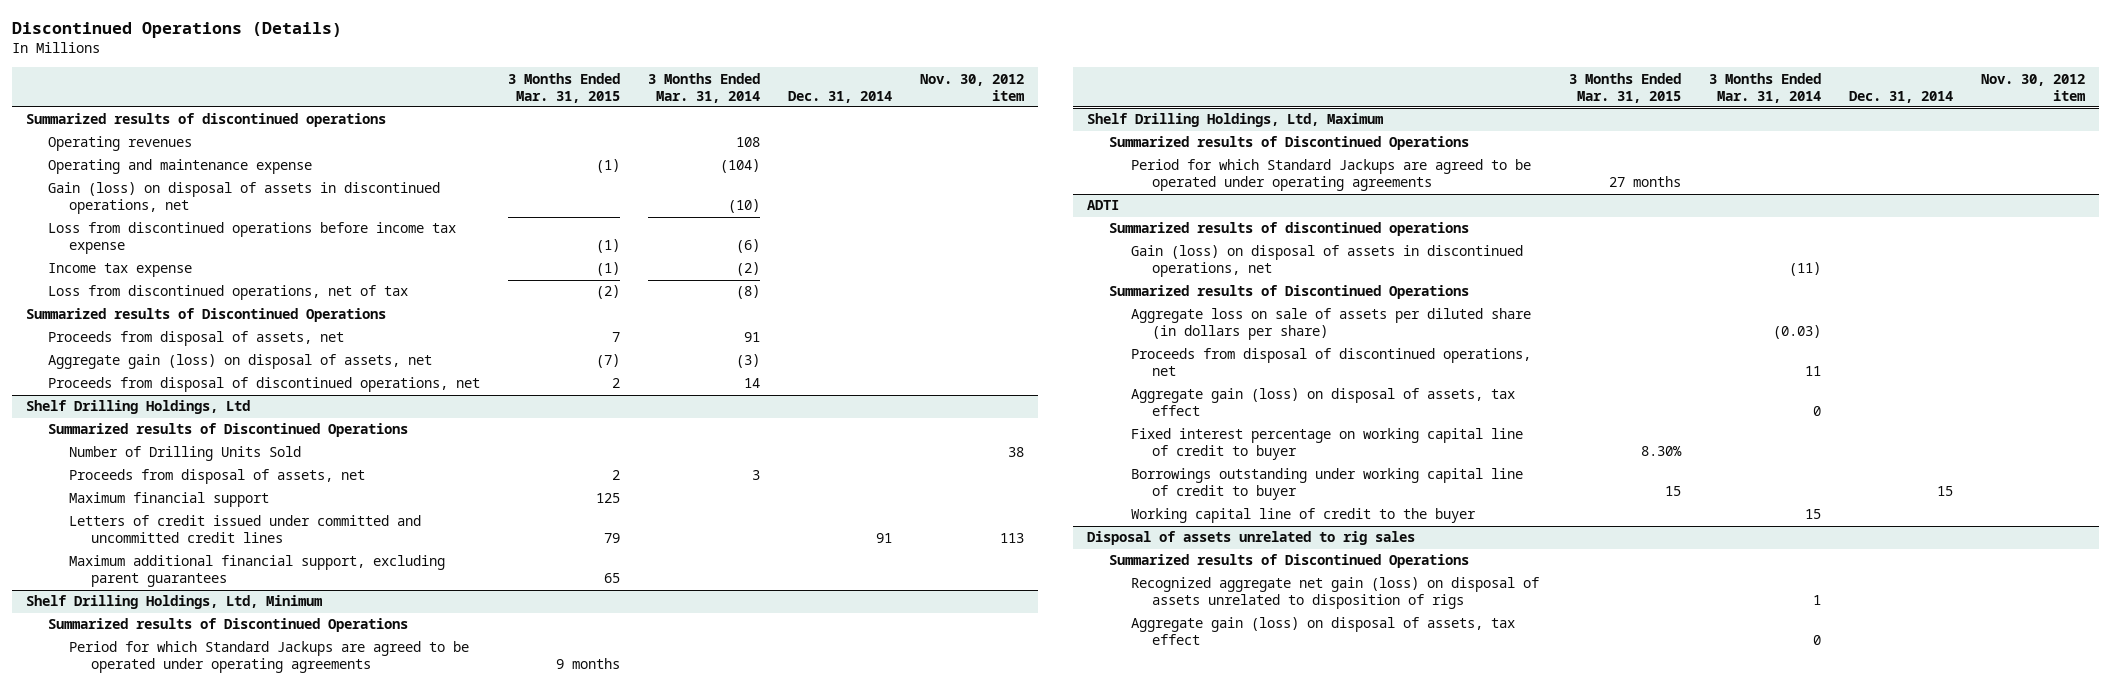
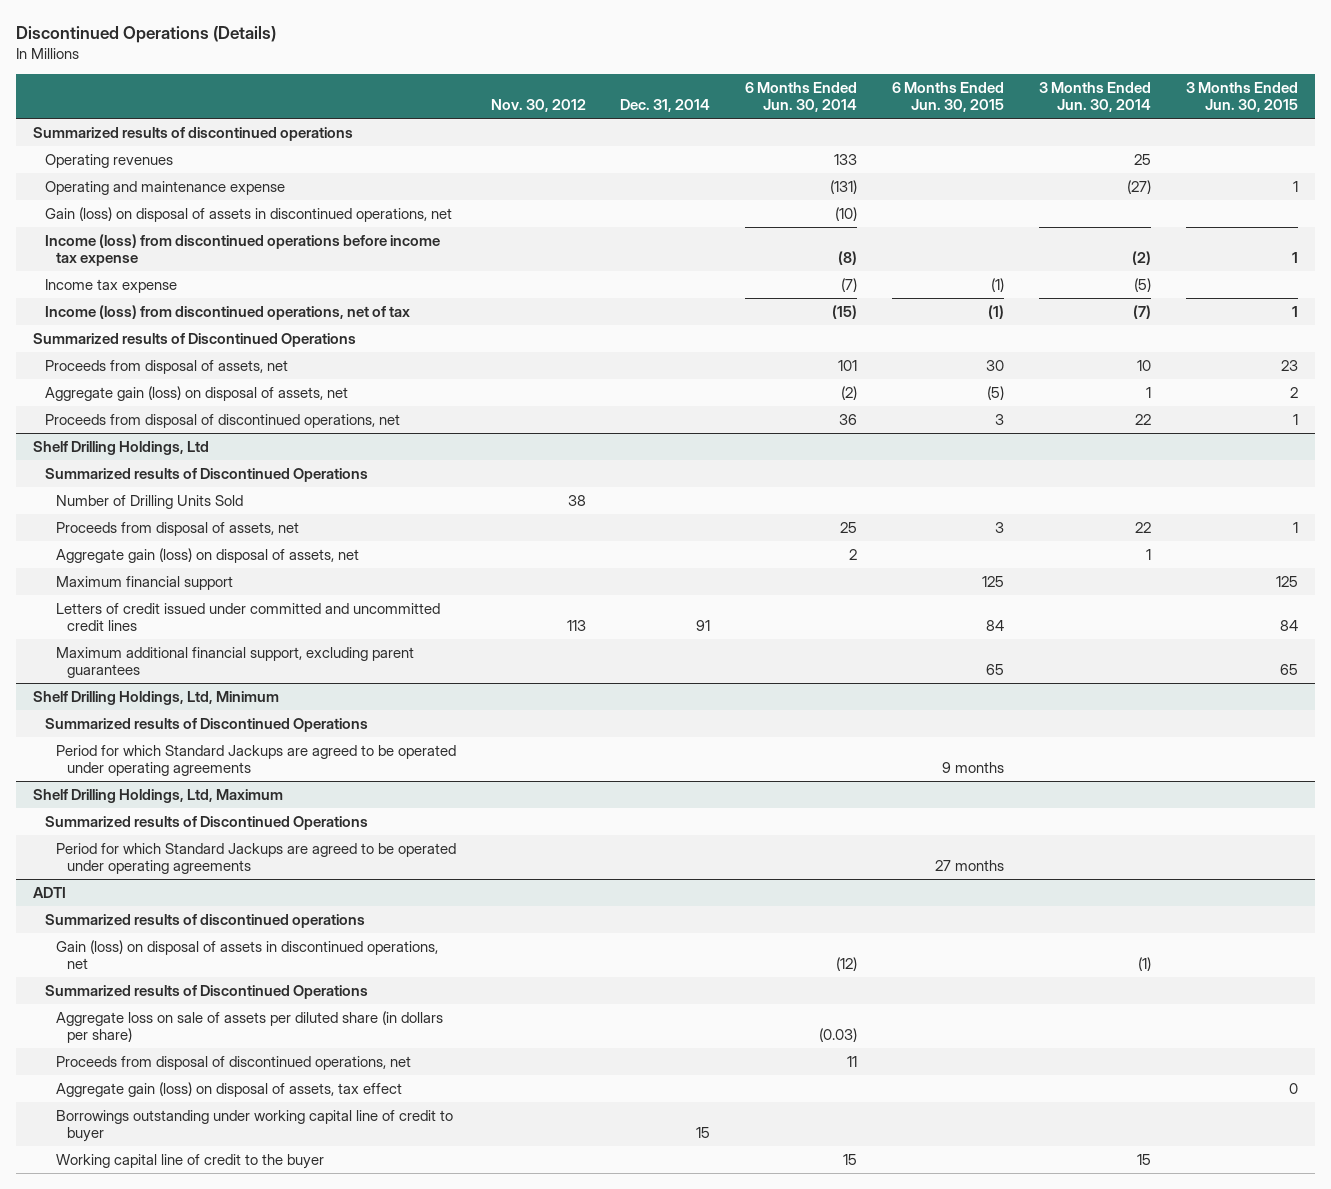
- | 3 Months Ended Mar. 31, 2015 | 3 Months Ended Mar. 31, 2014 | Dec. 31, 2014 | Nov. 30, 2012 item
+ | Nov. 30, 2012 | Dec. 31, 2014 | 6 Months Ended Jun. 30, 2014 | 6 Months Ended Jun. 30, 2015 | 3 Months Ended Jun. 30, 2014 | 3 Months Ended Jun. 30, 2015
- Loss from discontinued operations before income tax expense | (1) | (6) | |
+ Income (loss) from discontinued operations before income tax expense | | | (8) | | (2) | 1
- Loss from discontinued operations, net of tax | (2) | (8) | |
+ Income (loss) from discontinued operations, net of tax | | | (15) | (1) | (7) | 1
@ Shelf Drilling Holdings, Ltd
+ Aggregate gain (loss) on disposal of assets, net | | | 2 | | 1 |
@ ADTI
- Fixed interest percentage on working capital line of credit to buyer | 8.30% | | |
- Disposal of assets unrelated to rig sales
- Summarized results of Discontinued Operations
- Recognized aggregate net gain (loss) on disposal of assets unrelated to disposition of rigs | | 1 | |
- Aggregate gain (loss) on disposal of assets, tax effect | | 0 | |

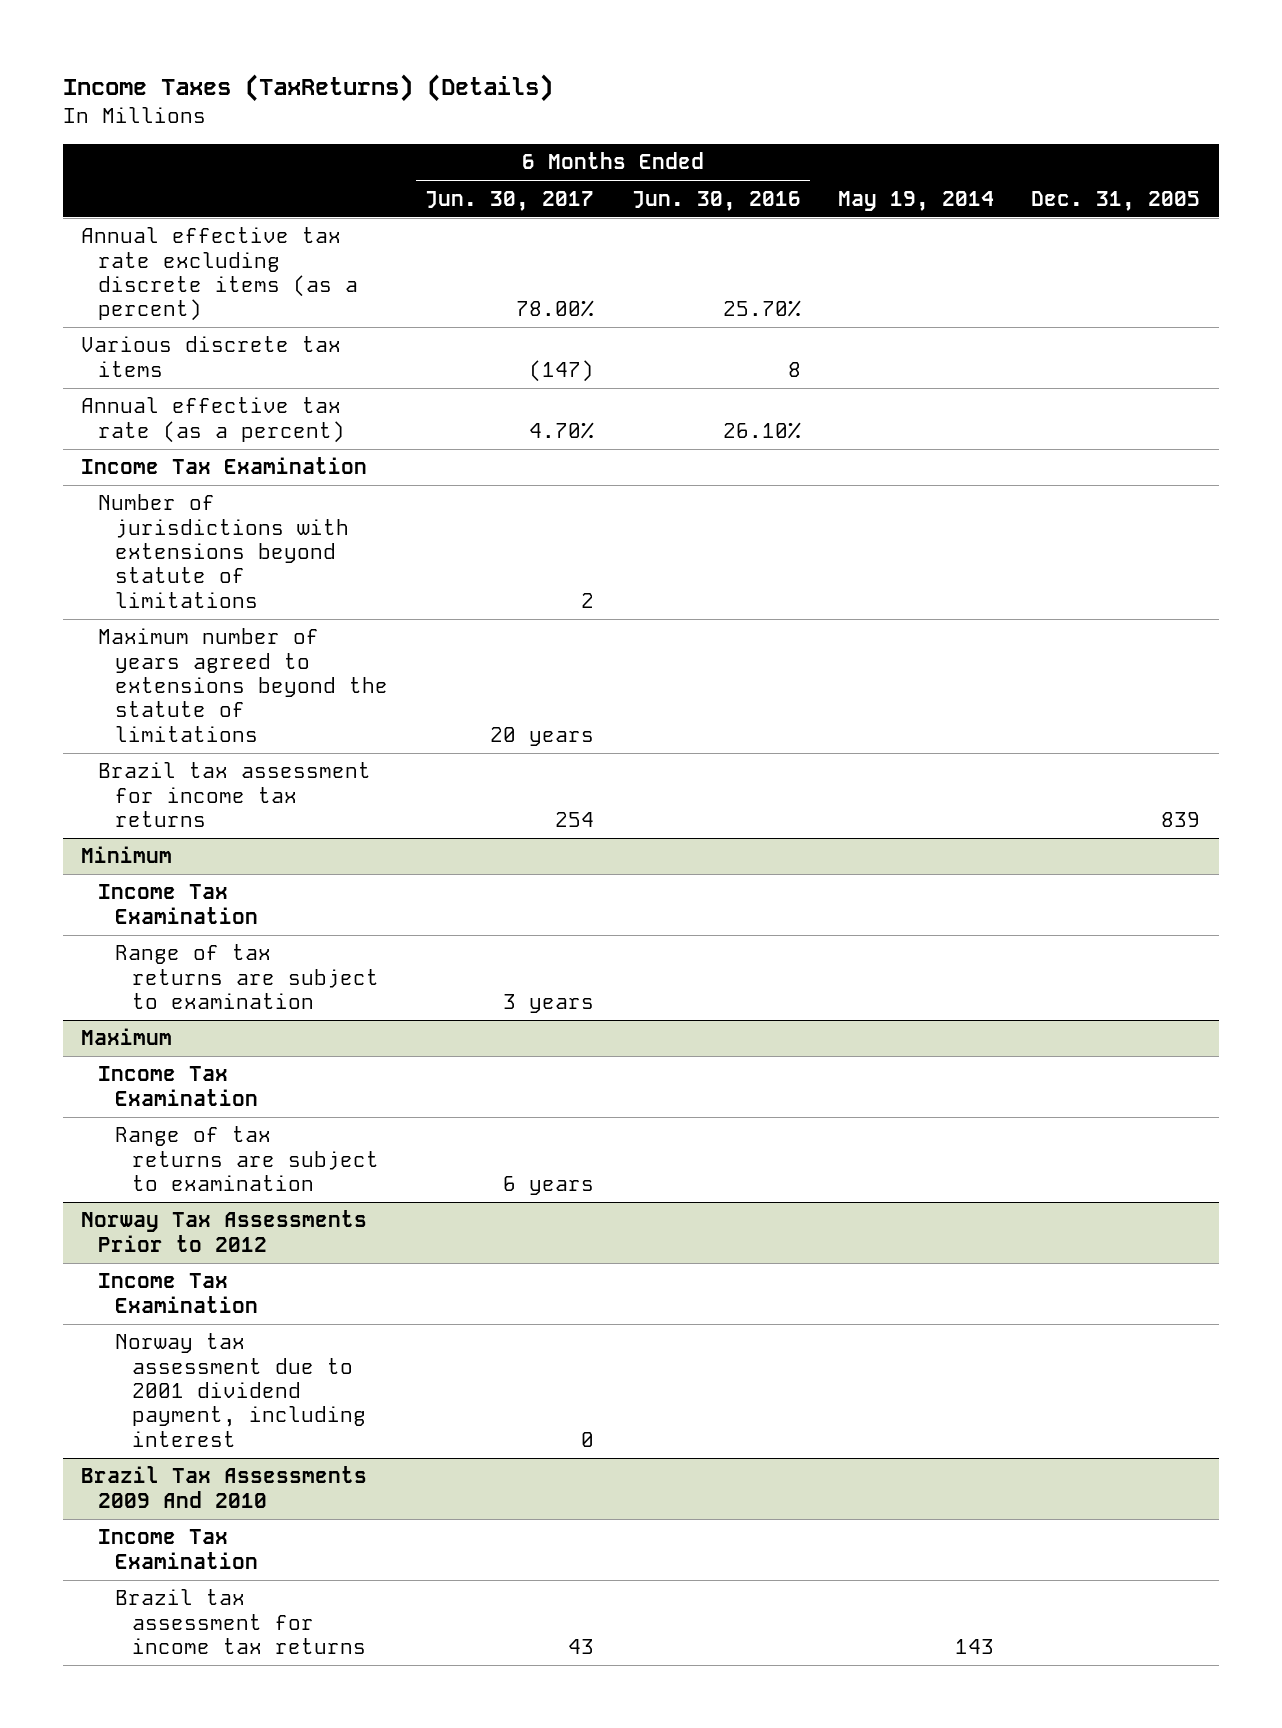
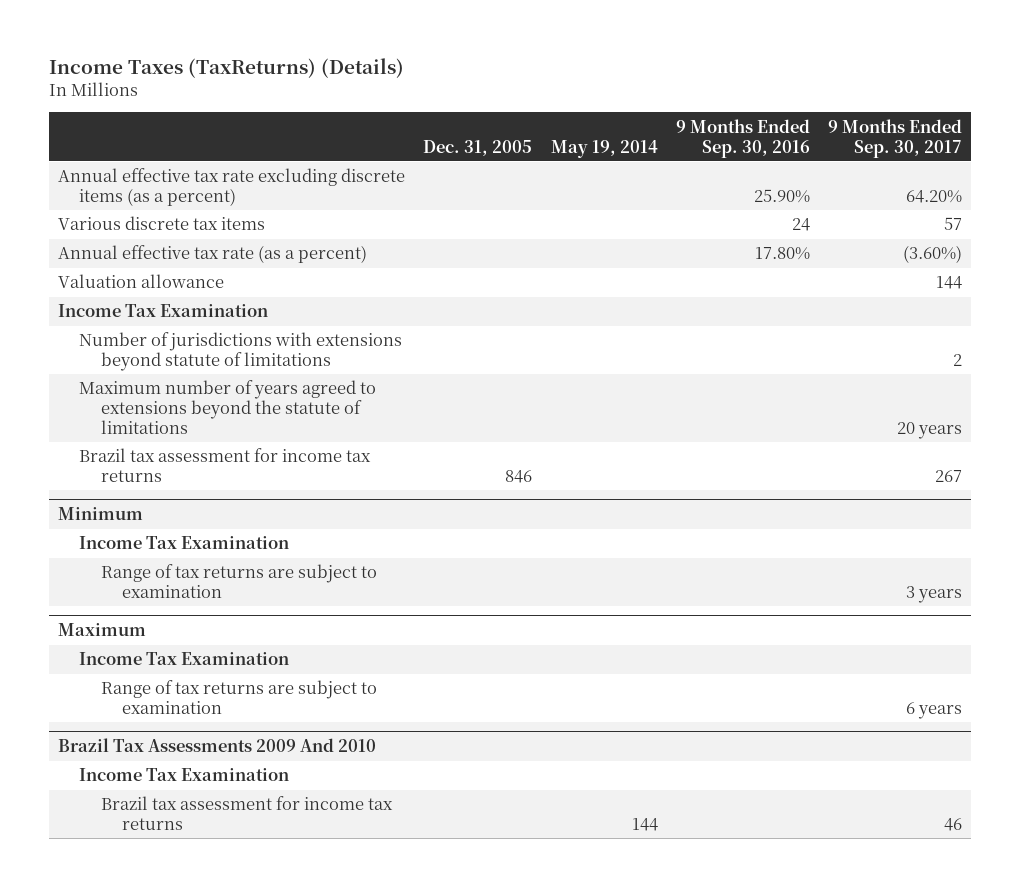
- | 6 Months Ended Jun. 30, 2017 | 6 Months Ended Jun. 30, 2016 | May 19, 2014 | Dec. 31, 2005
+ | Dec. 31, 2005 | May 19, 2014 | 9 Months Ended Sep. 30, 2016 | 9 Months Ended Sep. 30, 2017
+ Valuation allowance | | | | 144
- Brazil tax assessment for income tax returns | 254 | | | 839
+ Brazil tax assessment for income tax returns | 846 | | | 267
- Norway Tax Assessments Prior to 2012
- Income Tax Examination
- Norway tax assessment due to 2001 dividend payment, including interest | 0 | | |
@ Brazil Tax Assessments 2009 And 2010
- Brazil tax assessment for income tax returns | 43 | | 143 |
+ Brazil tax assessment for income tax returns | | 144 | | 46

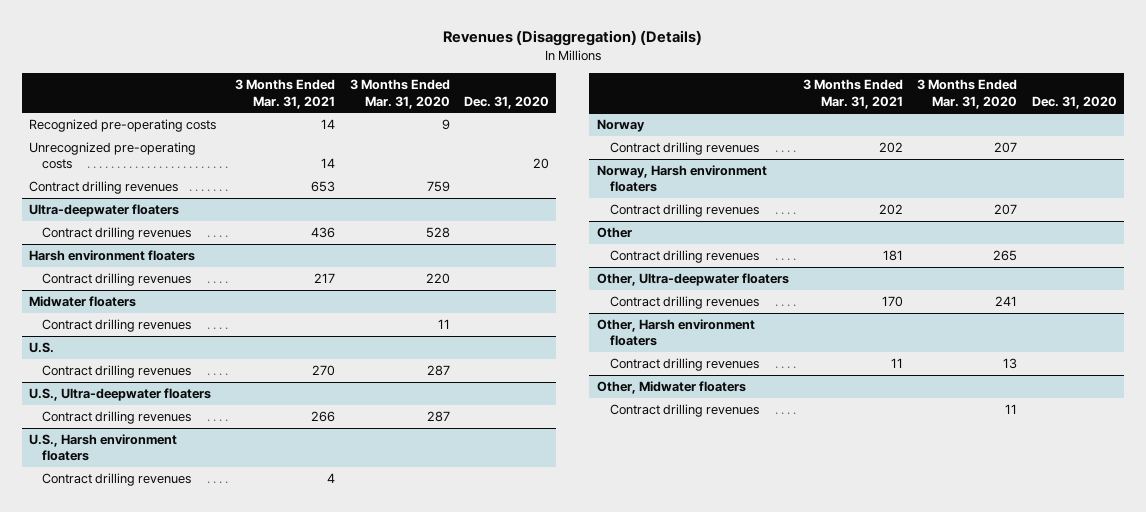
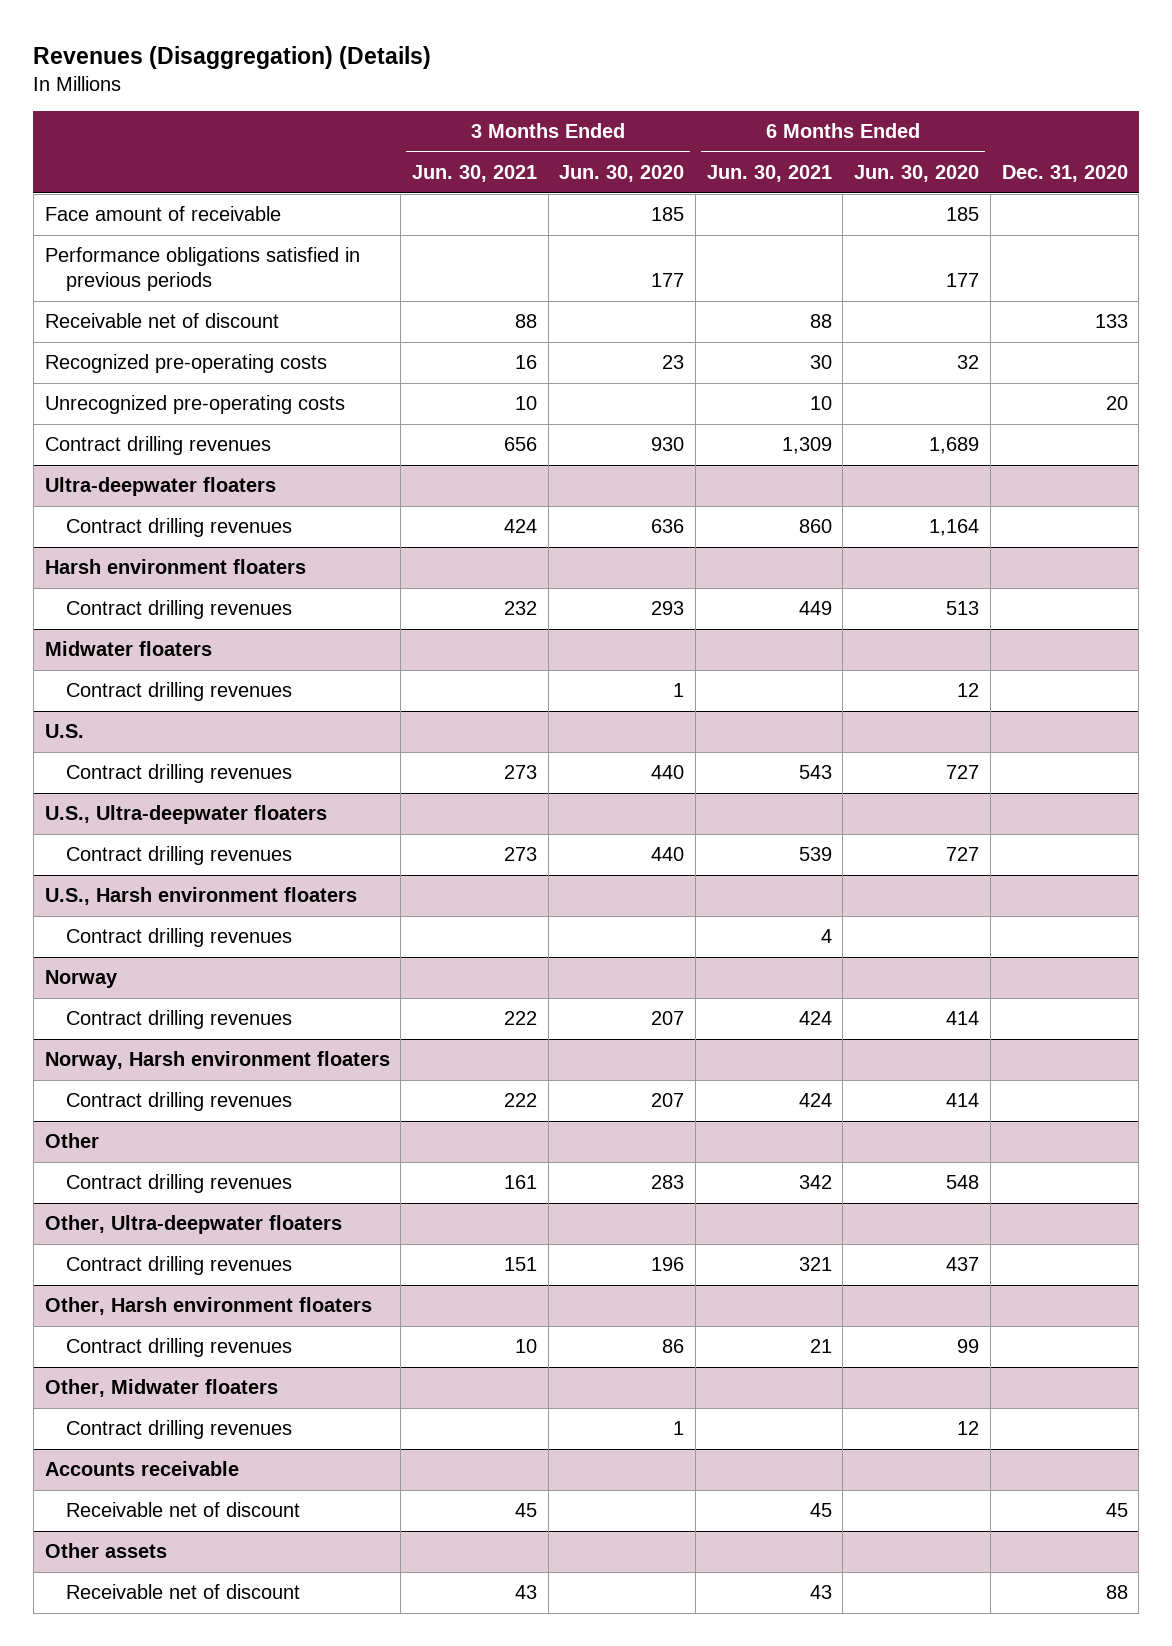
- | 3 Months Ended Mar. 31, 2021 | 3 Months Ended Mar. 31, 2020 | Dec. 31, 2020
+ | 3 Months Ended Jun. 30, 2021 | 3 Months Ended Jun. 30, 2020 | 6 Months Ended Jun. 30, 2021 | 6 Months Ended Jun. 30, 2020 | Dec. 31, 2020
+ Face amount of receivable | | 185 | | 185 |
+ Performance obligations satisfied in previous periods | | 177 | | 177 |
+ Receivable net of discount | 88 | | 88 | | 133
+ Accounts receivable
+ Receivable net of discount | 45 | | 45 | | 45
+ Other assets
+ Receivable net of discount | 43 | | 43 | | 88

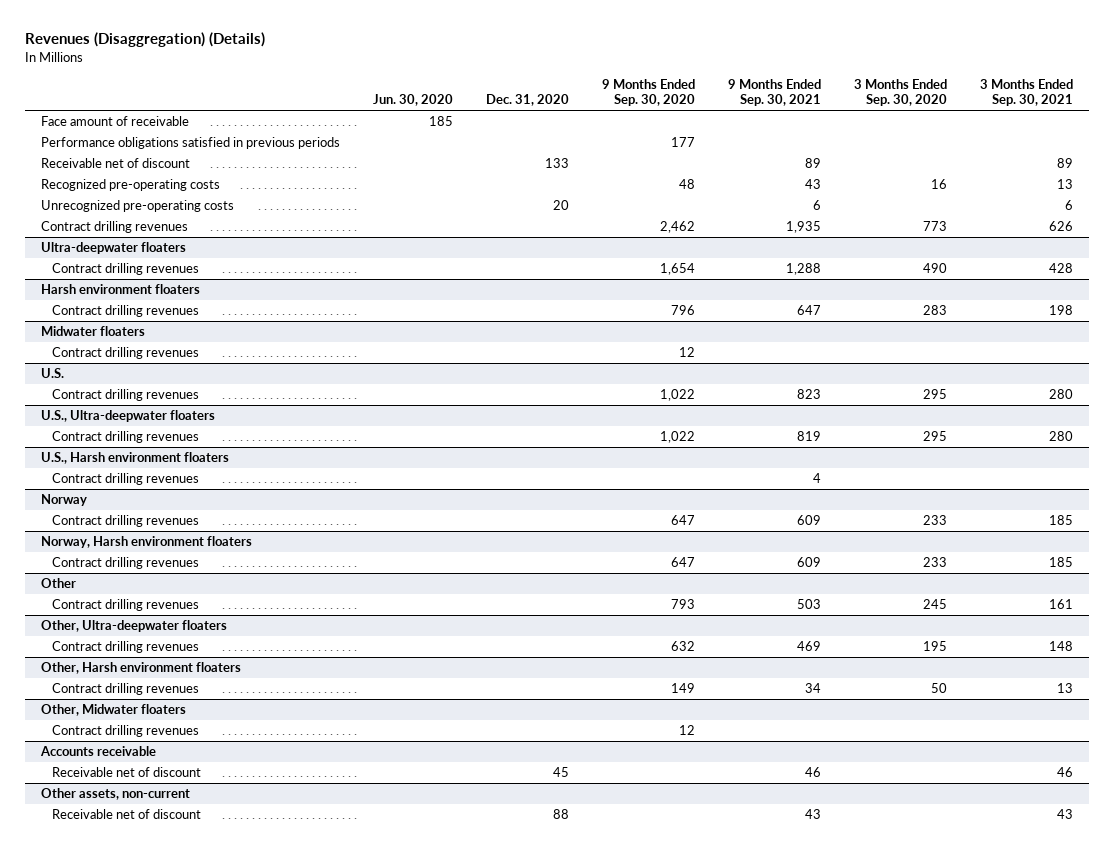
- | 3 Months Ended Jun. 30, 2021 | 3 Months Ended Jun. 30, 2020 | 6 Months Ended Jun. 30, 2021 | 6 Months Ended Jun. 30, 2020 | Dec. 31, 2020
+ | Jun. 30, 2020 | Dec. 31, 2020 | 9 Months Ended Sep. 30, 2020 | 9 Months Ended Sep. 30, 2021 | 3 Months Ended Sep. 30, 2020 | 3 Months Ended Sep. 30, 2021
- Other assets
+ Other assets, non-current

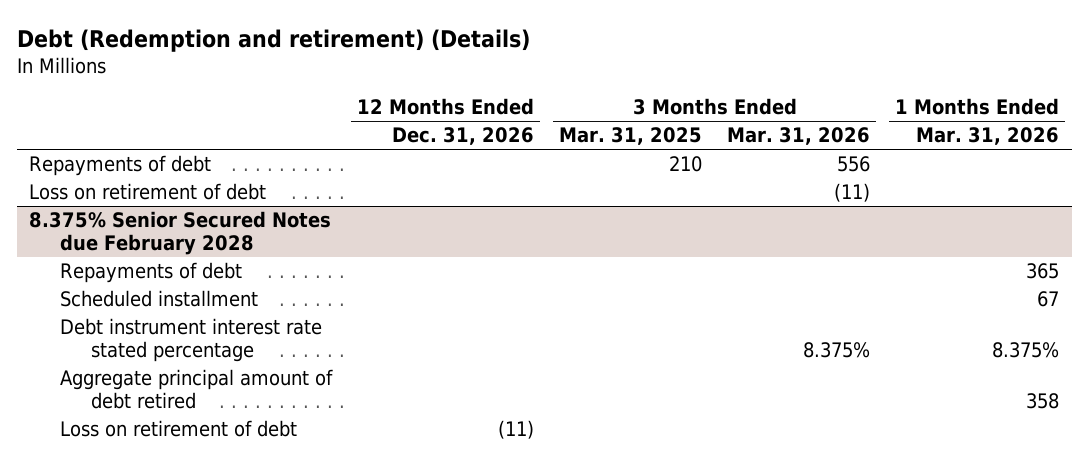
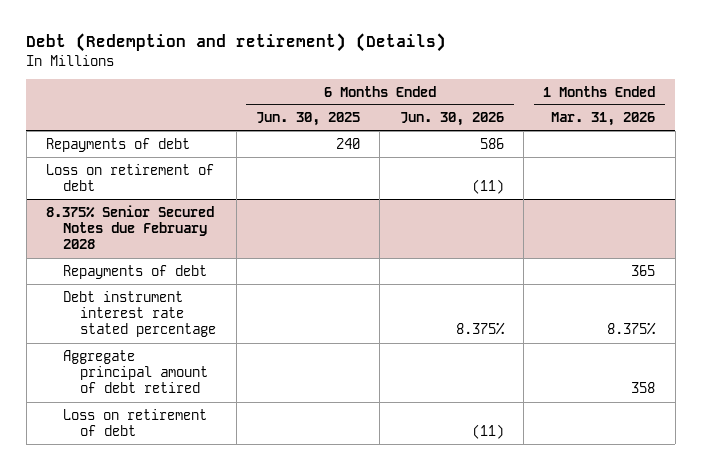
- | 12 Months Ended Dec. 31, 2026 | 3 Months Ended Mar. 31, 2025 | 3 Months Ended Mar. 31, 2026 | 1 Months Ended Mar. 31, 2026
+ | 6 Months Ended Jun. 30, 2025 | 6 Months Ended Jun. 30, 2026 | 1 Months Ended Mar. 31, 2026
@ 8.375% Senior Secured Notes due February 2028
- Scheduled installment | | | | 67

